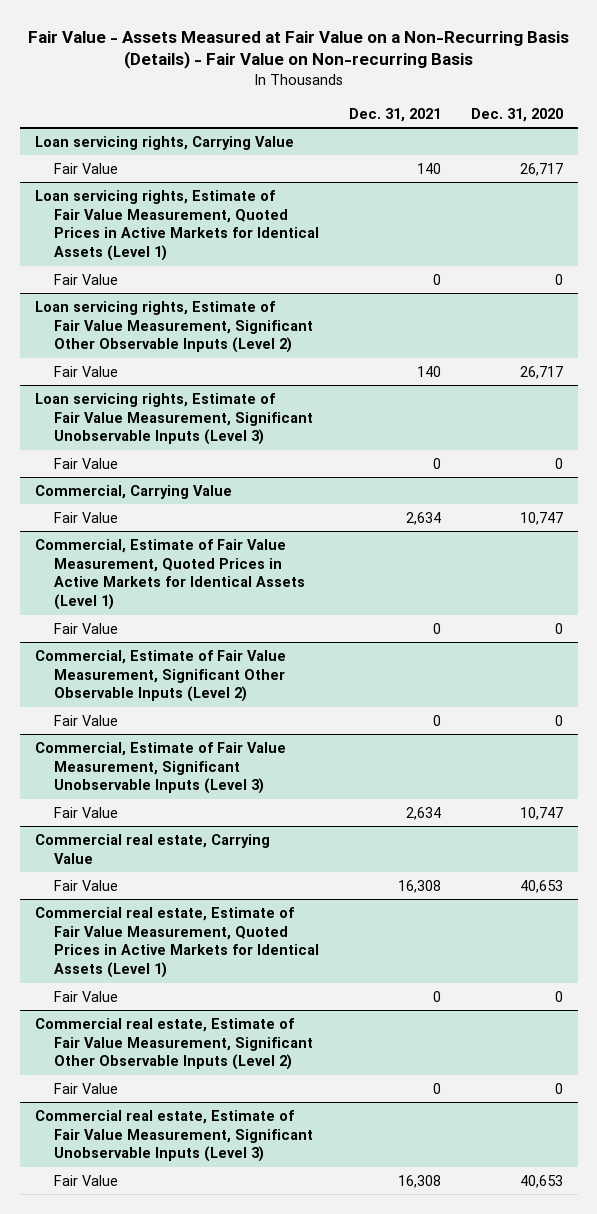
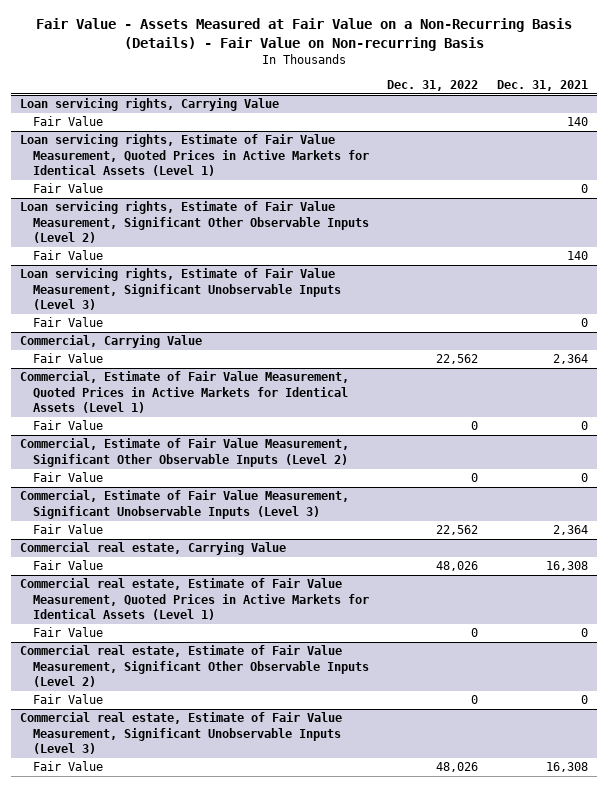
- | Dec. 31, 2021 | Dec. 31, 2020
+ | Dec. 31, 2022 | Dec. 31, 2021
@ Commercial, Carrying Value
- Fair Value | 2,634 | 10,747
+ Fair Value | 22,562 | 2,364
@ Commercial, Estimate of Fair Value Measurement, Significant Unobservable Inputs (Level 3)
- Fair Value | 2,634 | 10,747
+ Fair Value | 22,562 | 2,364

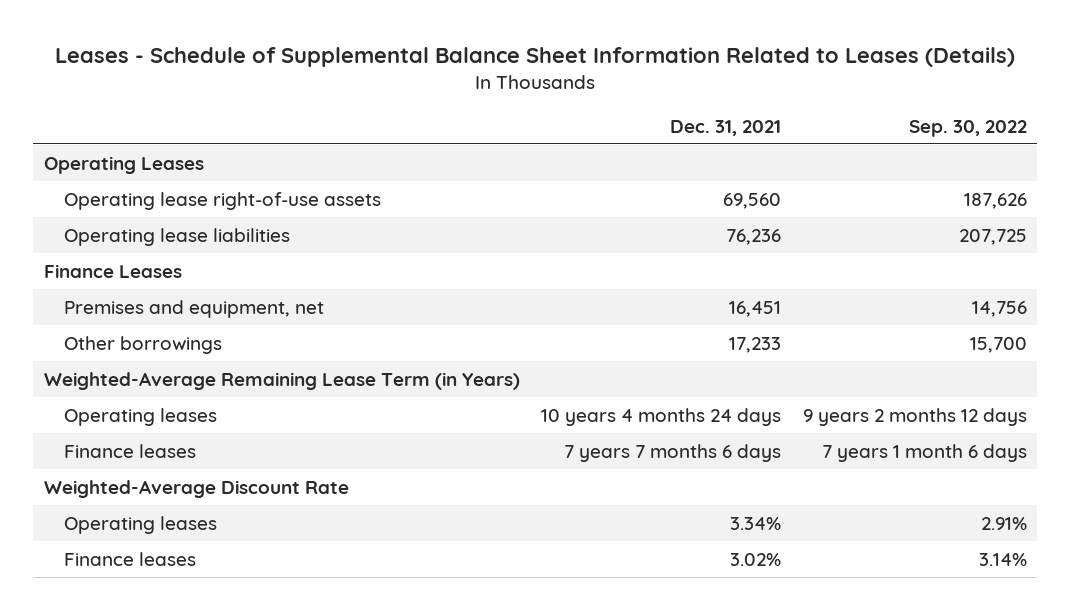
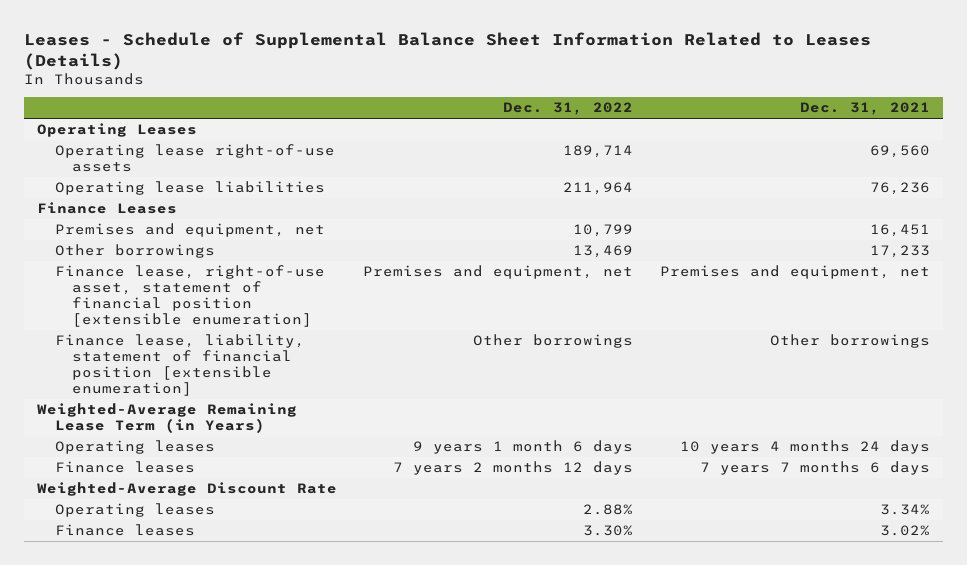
- | Dec. 31, 2021 | Sep. 30, 2022
+ | Dec. 31, 2022 | Dec. 31, 2021
+ Finance lease, right-of-use asset, statement of financial position [extensible enumeration] | Premises and equipment, net | Premises and equipment, net
+ Finance lease, liability, statement of financial position [extensible enumeration] | Other borrowings | Other borrowings

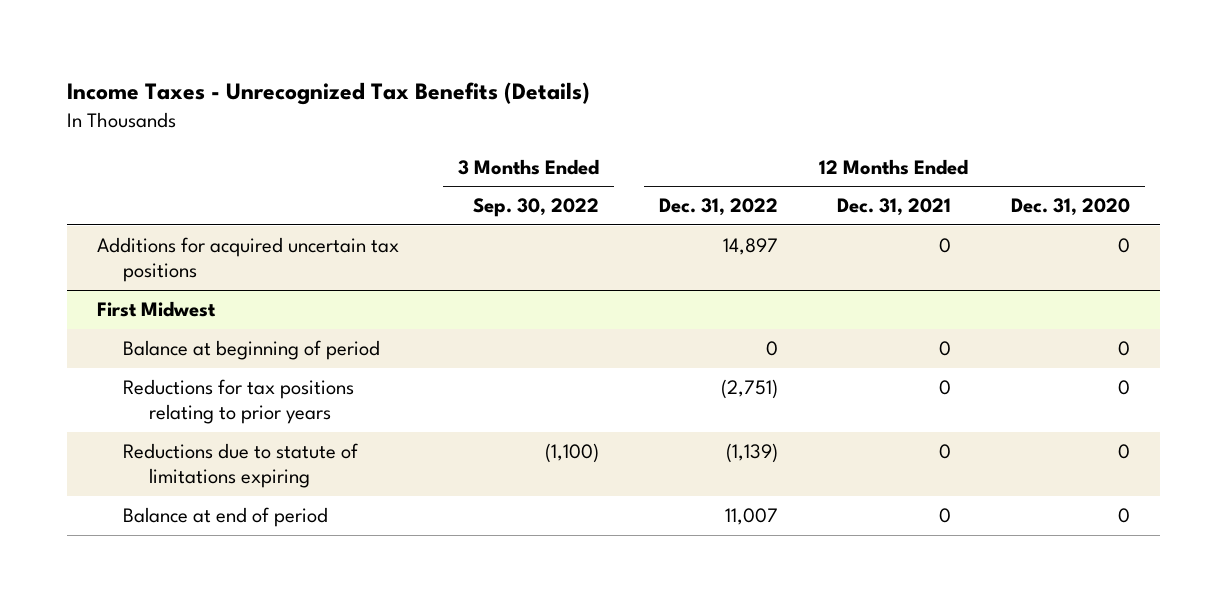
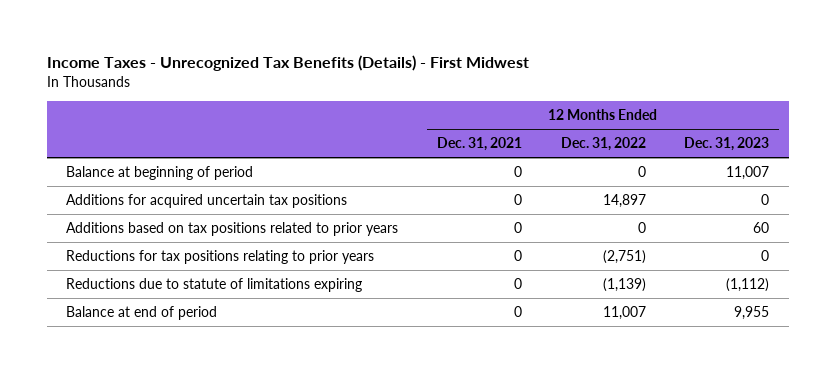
- Income Taxes - Unrecognized Tax Benefits (Details)
+ Income Taxes - Unrecognized Tax Benefits (Details) - First Midwest
- | 3 Months Ended Sep. 30, 2022 | 12 Months Ended Dec. 31, 2022 | 12 Months Ended Dec. 31, 2021 | 12 Months Ended Dec. 31, 2020
+ | 12 Months Ended Dec. 31, 2021 | 12 Months Ended Dec. 31, 2022 | 12 Months Ended Dec. 31, 2023
- First Midwest
moved down: Additions for acquired uncertain tax positions | 0 | 14,897 | 0
+ Additions based on tax positions related to prior years | 0 | 0 | 60

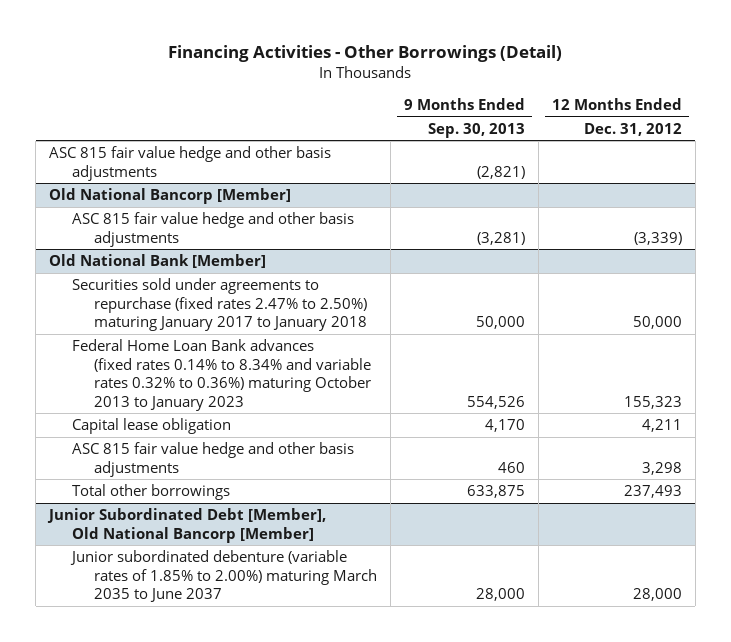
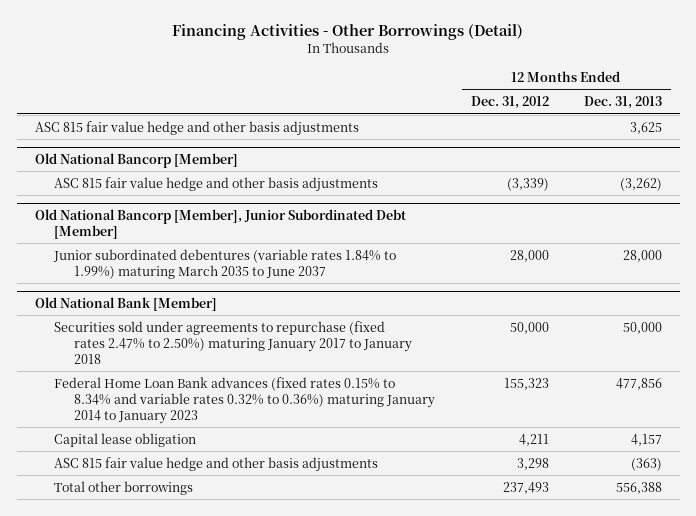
- | 9 Months Ended Sep. 30, 2013 | 12 Months Ended Dec. 31, 2012
+ | 12 Months Ended Dec. 31, 2012 | 12 Months Ended Dec. 31, 2013
+ Old National Bancorp [Member], Junior Subordinated Debt [Member]
+ Junior subordinated debentures (variable rates 1.84% to 1.99%) maturing March 2035 to June 2037 | 28,000 | 28,000
@ Old National Bank [Member]
- Federal Home Loan Bank advances (fixed rates 0.14% to 8.34% and variable rates 0.32% to 0.36%) maturing October 2013 to January 2023 | 554,526 | 155,323
+ Federal Home Loan Bank advances (fixed rates 0.15% to 8.34% and variable rates 0.32% to 0.36%) maturing January 2014 to January 2023 | 155,323 | 477,856
- Junior Subordinated Debt [Member], Old National Bancorp [Member]
- Junior subordinated debenture (variable rates of 1.85% to 2.00%) maturing March 2035 to June 2037 | 28,000 | 28,000

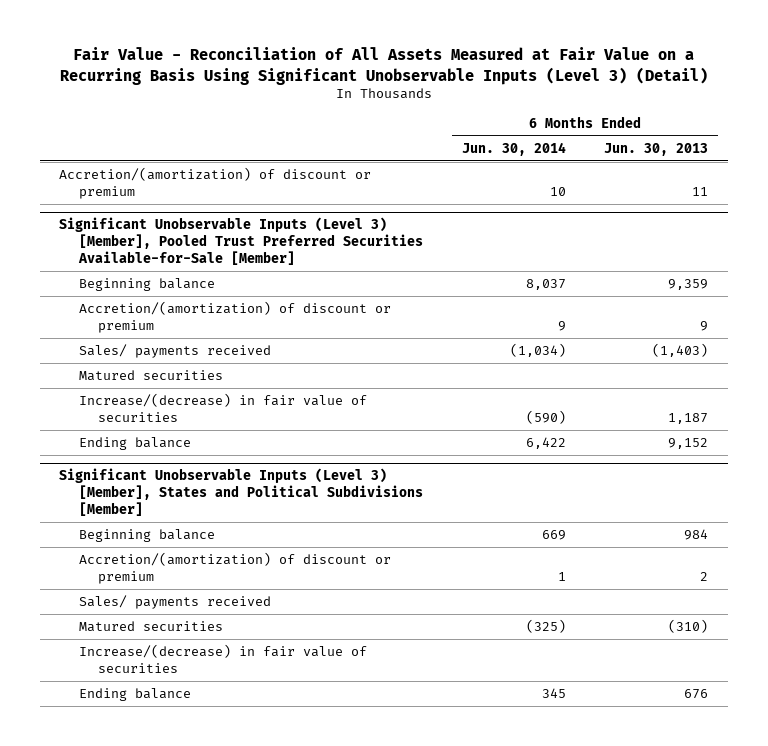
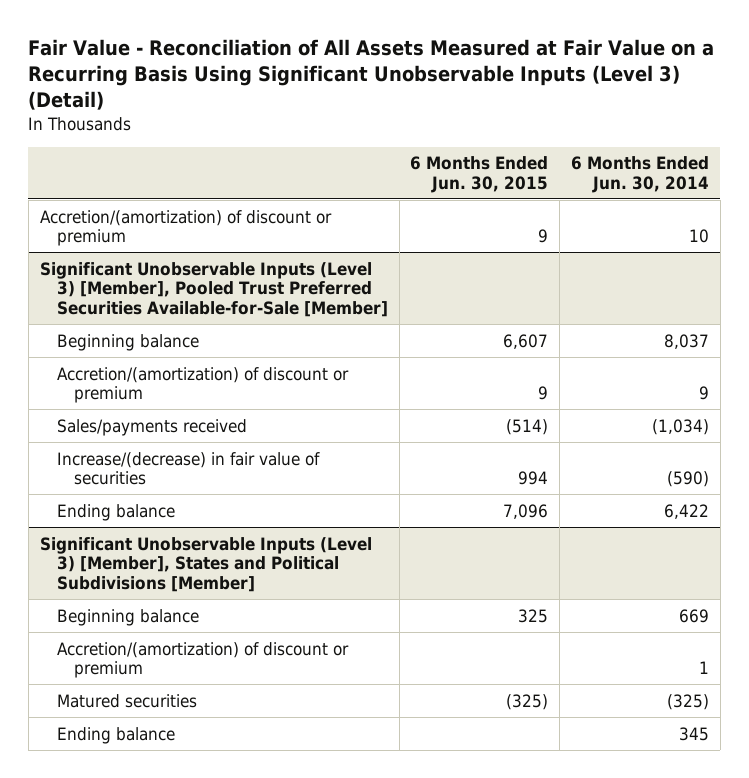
- | 6 Months Ended Jun. 30, 2014 | 6 Months Ended Jun. 30, 2013
+ | 6 Months Ended Jun. 30, 2015 | 6 Months Ended Jun. 30, 2014
@ Significant Unobservable Inputs (Level 3) [Member], Pooled Trust Preferred Securities Available-for-Sale [Member]
- Sales/ payments received | (1,034) | (1,403)
- Matured securities
+ Sales/payments received | (514) | (1,034)
@ Significant Unobservable Inputs (Level 3) [Member], States and Political Subdivisions [Member]
- Sales/ payments received
- Increase/(decrease) in fair value of securities

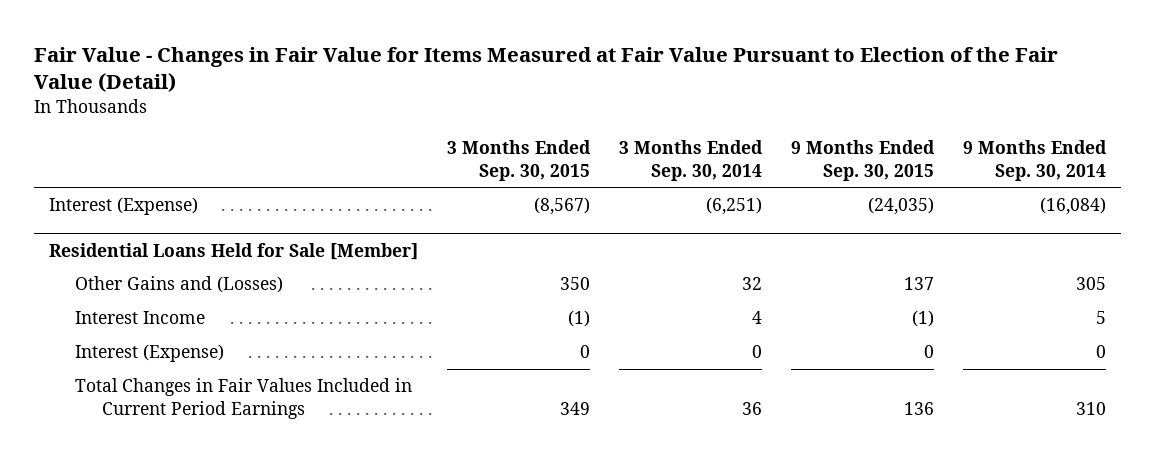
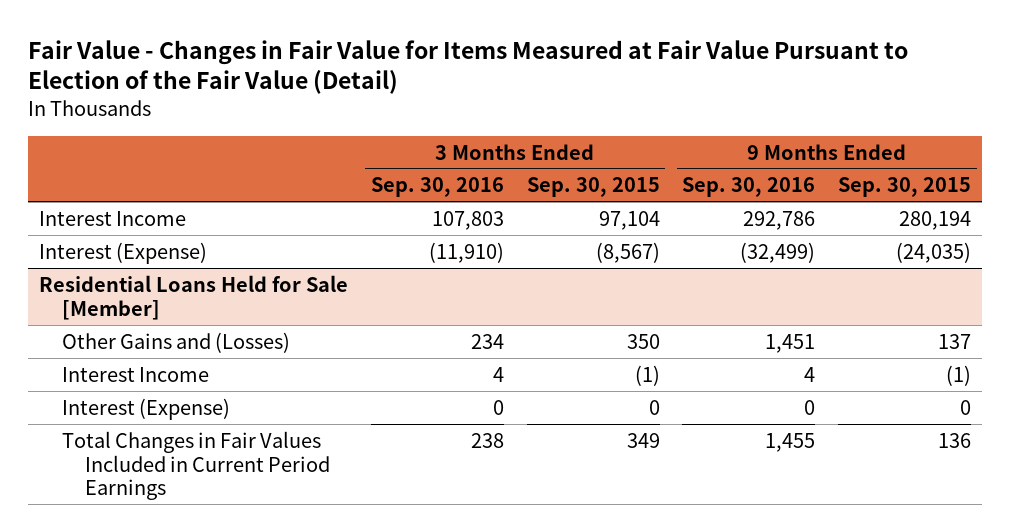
- | 3 Months Ended Sep. 30, 2015 | 3 Months Ended Sep. 30, 2014 | 9 Months Ended Sep. 30, 2015 | 9 Months Ended Sep. 30, 2014
+ | 3 Months Ended Sep. 30, 2016 | 3 Months Ended Sep. 30, 2015 | 9 Months Ended Sep. 30, 2016 | 9 Months Ended Sep. 30, 2015
+ Interest Income | 107,803 | 97,104 | 292,786 | 280,194

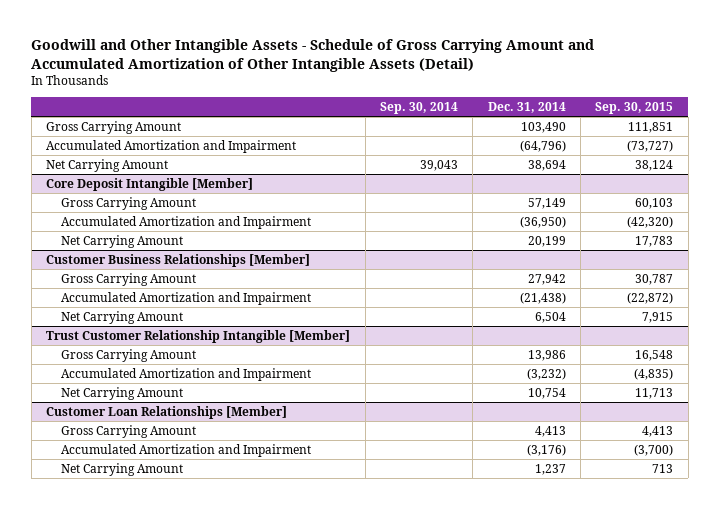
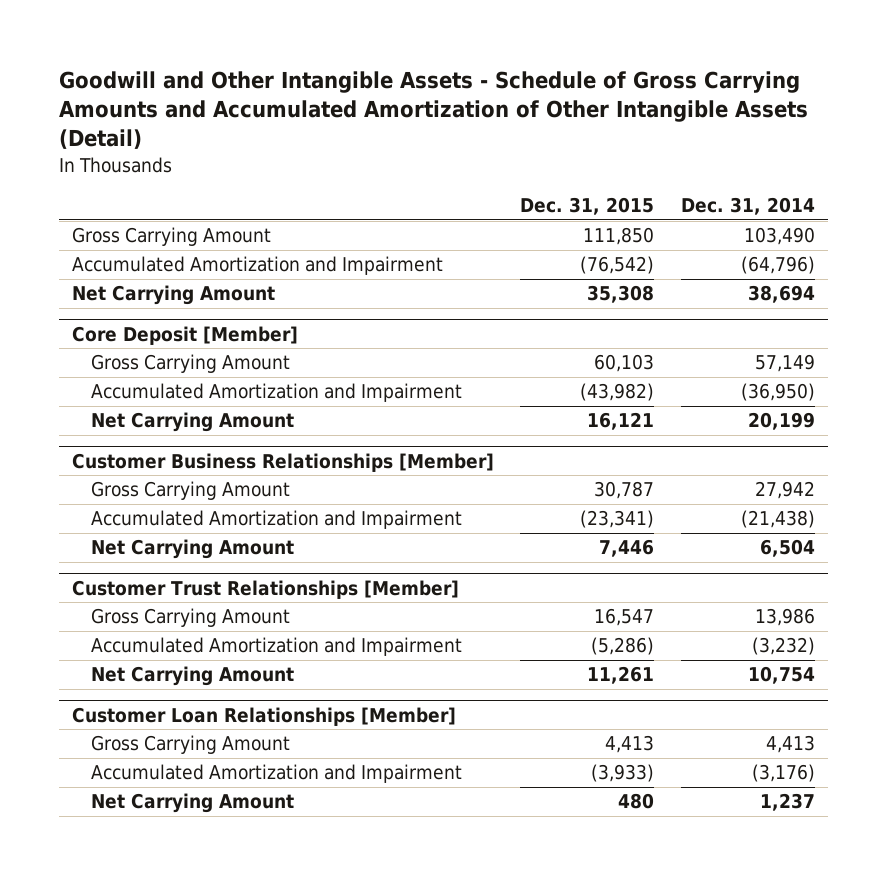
- Goodwill and Other Intangible Assets - Schedule of Gross Carrying Amount and Accumulated Amortization of Other Intangible Assets (Detail)
+ Goodwill and Other Intangible Assets - Schedule of Gross Carrying Amounts and Accumulated Amortization of Other Intangible Assets (Detail)
- | Sep. 30, 2014 | Dec. 31, 2014 | Sep. 30, 2015
+ | Dec. 31, 2015 | Dec. 31, 2014
- Core Deposit Intangible [Member]
+ Core Deposit [Member]
- Trust Customer Relationship Intangible [Member]
+ Customer Trust Relationships [Member]

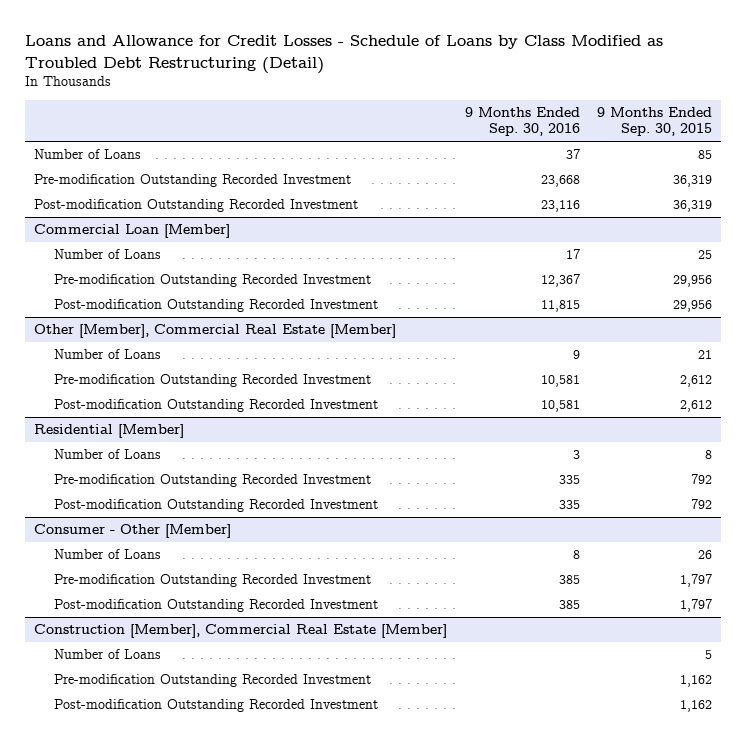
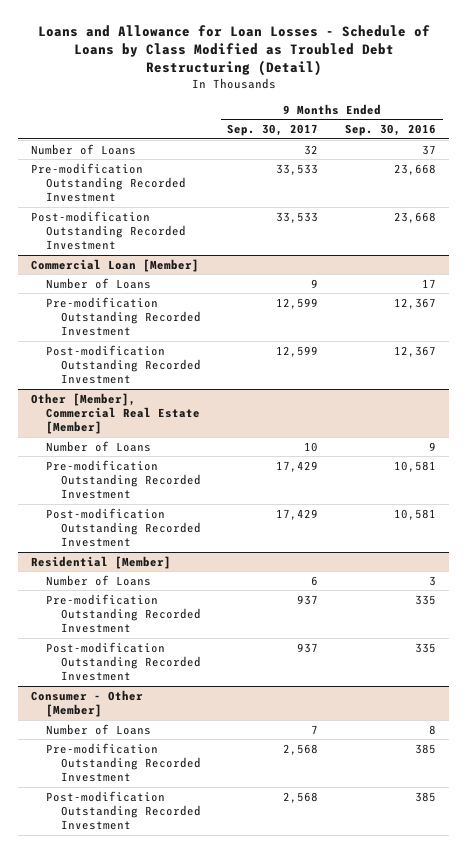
- Loans and Allowance for Credit Losses - Schedule of Loans by Class Modified as Troubled Debt Restructuring (Detail)
+ Loans and Allowance for Loan Losses - Schedule of Loans by Class Modified as Troubled Debt Restructuring (Detail)
- | 9 Months Ended Sep. 30, 2016 | 9 Months Ended Sep. 30, 2015
+ | 9 Months Ended Sep. 30, 2017 | 9 Months Ended Sep. 30, 2016
- Post-modification Outstanding Recorded Investment | 23,116 | 36,319
+ Post-modification Outstanding Recorded Investment | 33,533 | 23,668
@ Commercial Loan [Member]
- Post-modification Outstanding Recorded Investment | 11,815 | 29,956
+ Post-modification Outstanding Recorded Investment | 12,599 | 12,367
- Construction [Member], Commercial Real Estate [Member]
- Number of Loans | | 5
- Pre-modification Outstanding Recorded Investment | | 1,162
- Post-modification Outstanding Recorded Investment | | 1,162

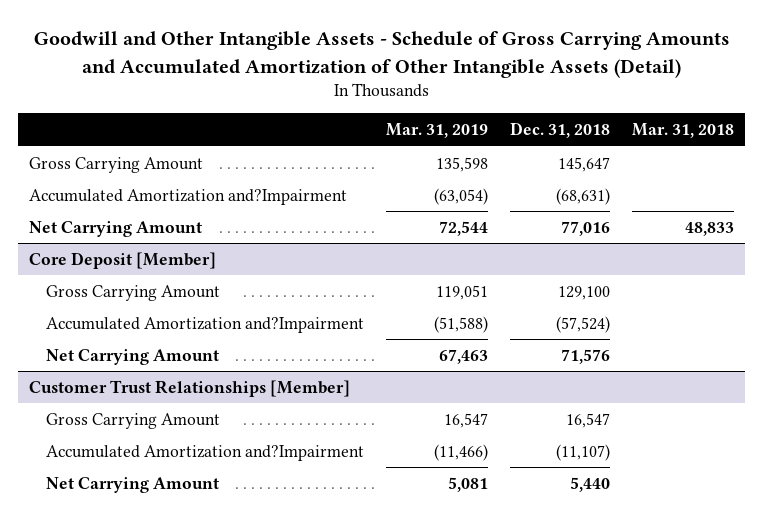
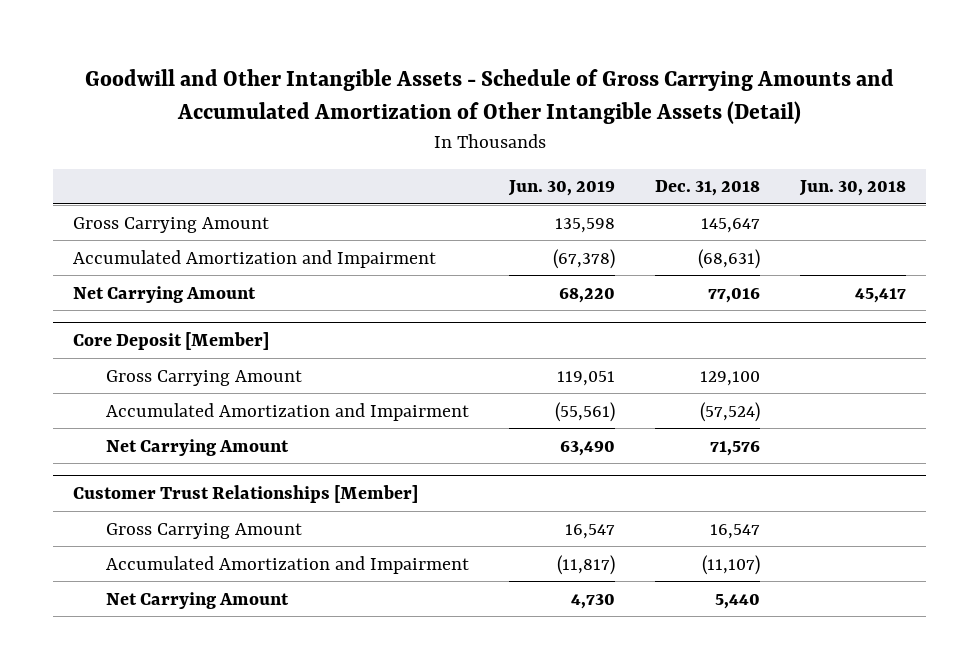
- | Mar. 31, 2019 | Dec. 31, 2018 | Mar. 31, 2018
+ | Jun. 30, 2019 | Dec. 31, 2018 | Jun. 30, 2018
- Accumulated Amortization and?Impairment | (63,054) | (68,631) |
+ Accumulated Amortization and Impairment | (67,378) | (68,631) |
@ Core Deposit [Member]
- Accumulated Amortization and?Impairment | (51,588) | (57,524) |
+ Accumulated Amortization and Impairment | (55,561) | (57,524) |
@ Customer Trust Relationships [Member]
- Accumulated Amortization and?Impairment | (11,466) | (11,107) |
+ Accumulated Amortization and Impairment | (11,817) | (11,107) |

